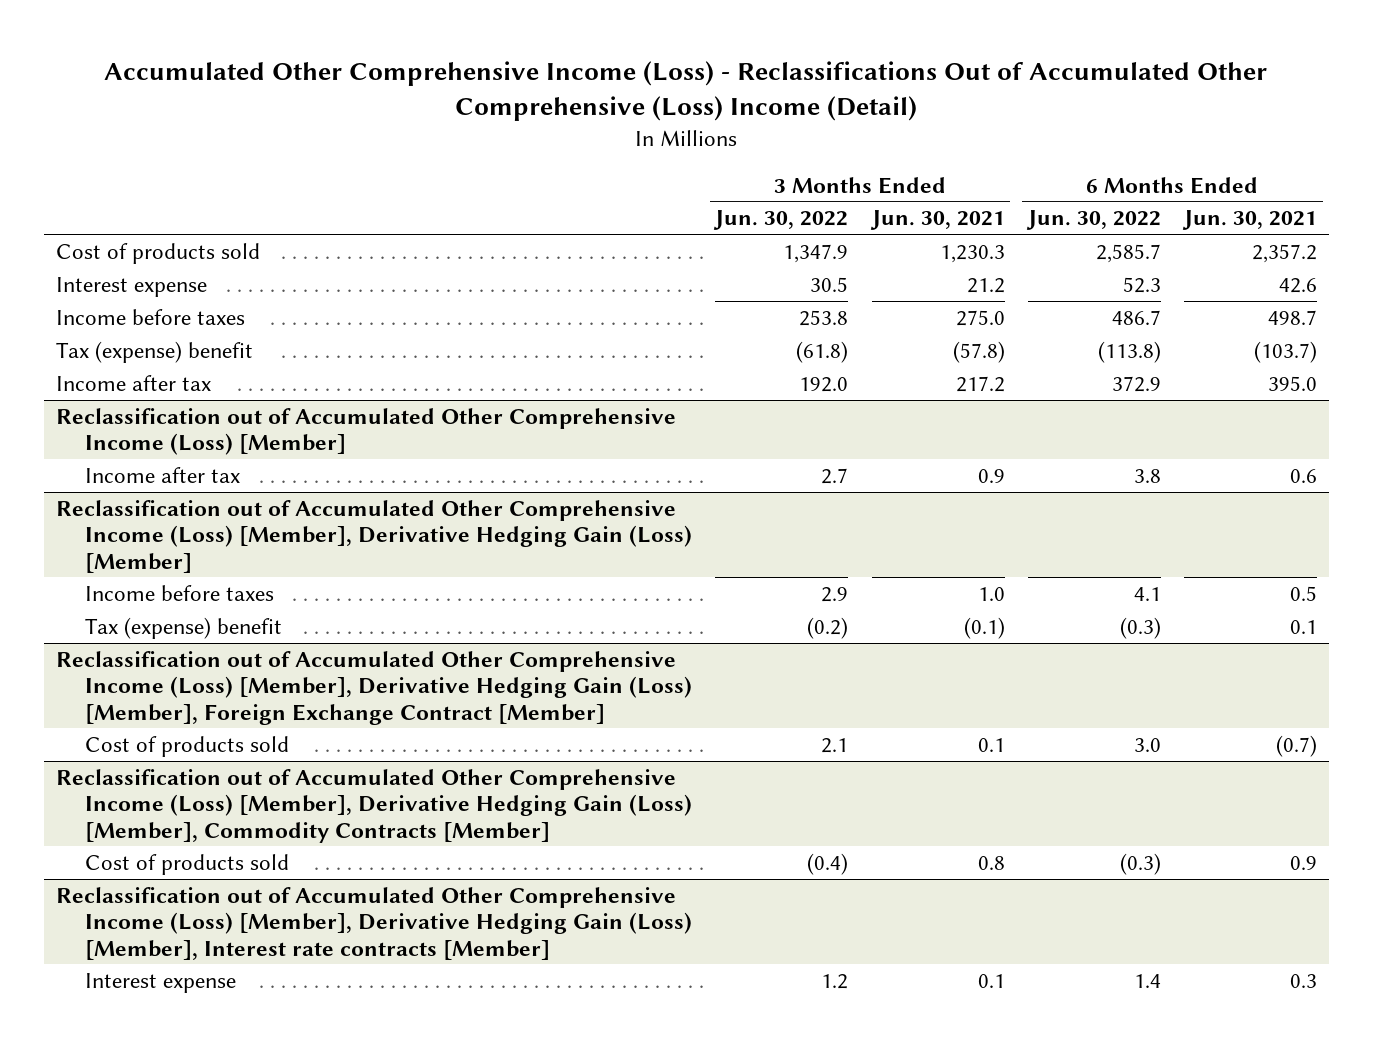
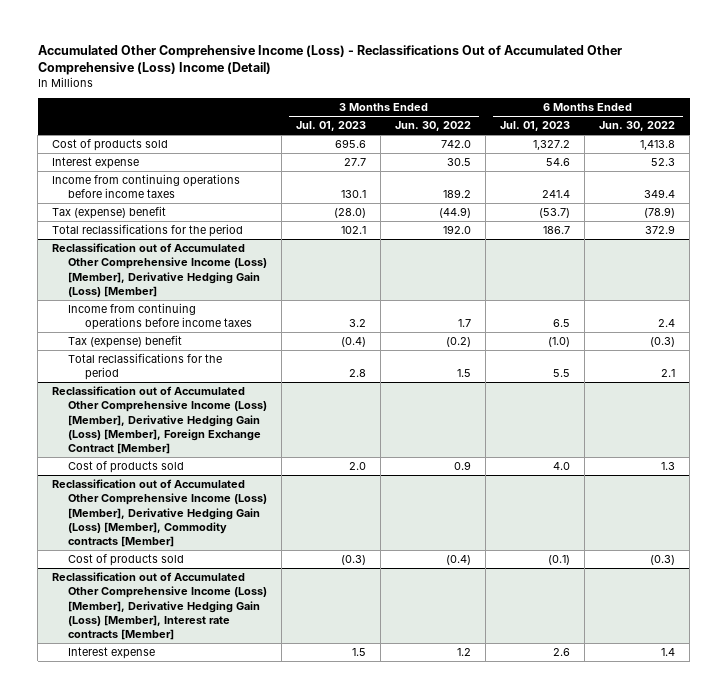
- | 3 Months Ended Jun. 30, 2022 | 3 Months Ended Jun. 30, 2021 | 6 Months Ended Jun. 30, 2022 | 6 Months Ended Jun. 30, 2021
+ | 3 Months Ended Jul. 01, 2023 | 3 Months Ended Jun. 30, 2022 | 6 Months Ended Jul. 01, 2023 | 6 Months Ended Jun. 30, 2022
- Cost of products sold | 1,347.9 | 1,230.3 | 2,585.7 | 2,357.2
+ Cost of products sold | 695.6 | 742.0 | 1,327.2 | 1,413.8
- Income before taxes | 253.8 | 275.0 | 486.7 | 498.7
- Tax (expense) benefit | (61.8) | (57.8) | (113.8) | (103.7)
- Income after tax | 192.0 | 217.2 | 372.9 | 395.0
- Reclassification out of Accumulated Other Comprehensive Income (Loss) [Member]
- Income after tax | 2.7 | 0.9 | 3.8 | 0.6
+ Income from continuing operations before income taxes | 130.1 | 189.2 | 241.4 | 349.4
+ Tax (expense) benefit | (28.0) | (44.9) | (53.7) | (78.9)
+ Total reclassifications for the period | 102.1 | 192.0 | 186.7 | 372.9
@ Reclassification out of Accumulated Other Comprehensive Income (Loss) [Member], Derivative Hedging Gain (Loss) [Member]
- Income before taxes | 2.9 | 1.0 | 4.1 | 0.5
+ Income from continuing operations before income taxes | 3.2 | 1.7 | 6.5 | 2.4
+ Total reclassifications for the period | 2.8 | 1.5 | 5.5 | 2.1
@ Reclassification out of Accumulated Other Comprehensive Income (Loss) [Member], Derivative Hedging Gain (Loss) [Member], Foreign Exchange Contract [Member]
- Cost of products sold | 2.1 | 0.1 | 3.0 | (0.7)
- Reclassification out of Accumulated Other Comprehensive Income (Loss) [Member], Derivative Hedging Gain (Loss) [Member], Commodity Contracts [Member]
@ Reclassification out of Accumulated Other Comprehensive Income (Loss) [Member], Derivative Hedging Gain (Loss) [Member], Foreign Exchange Contract [Member]
+ Cost of products sold | 2.0 | 0.9 | 4.0 | 1.3
+ Reclassification out of Accumulated Other Comprehensive Income (Loss) [Member], Derivative Hedging Gain (Loss) [Member], Commodity contracts [Member]

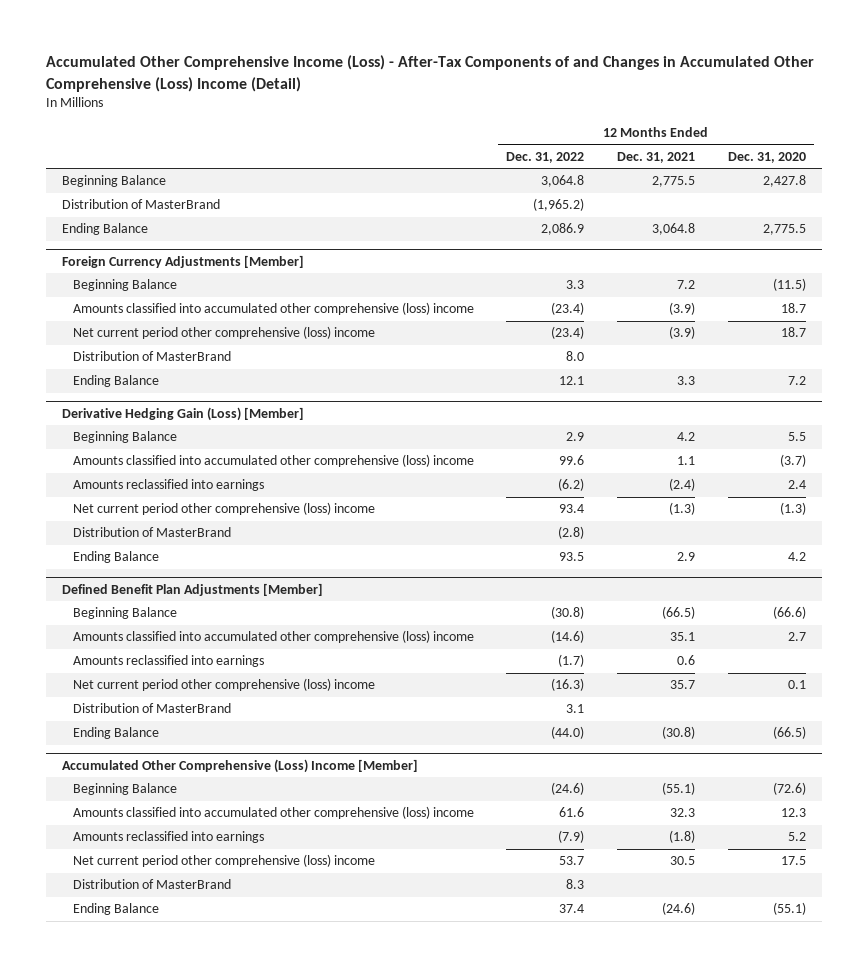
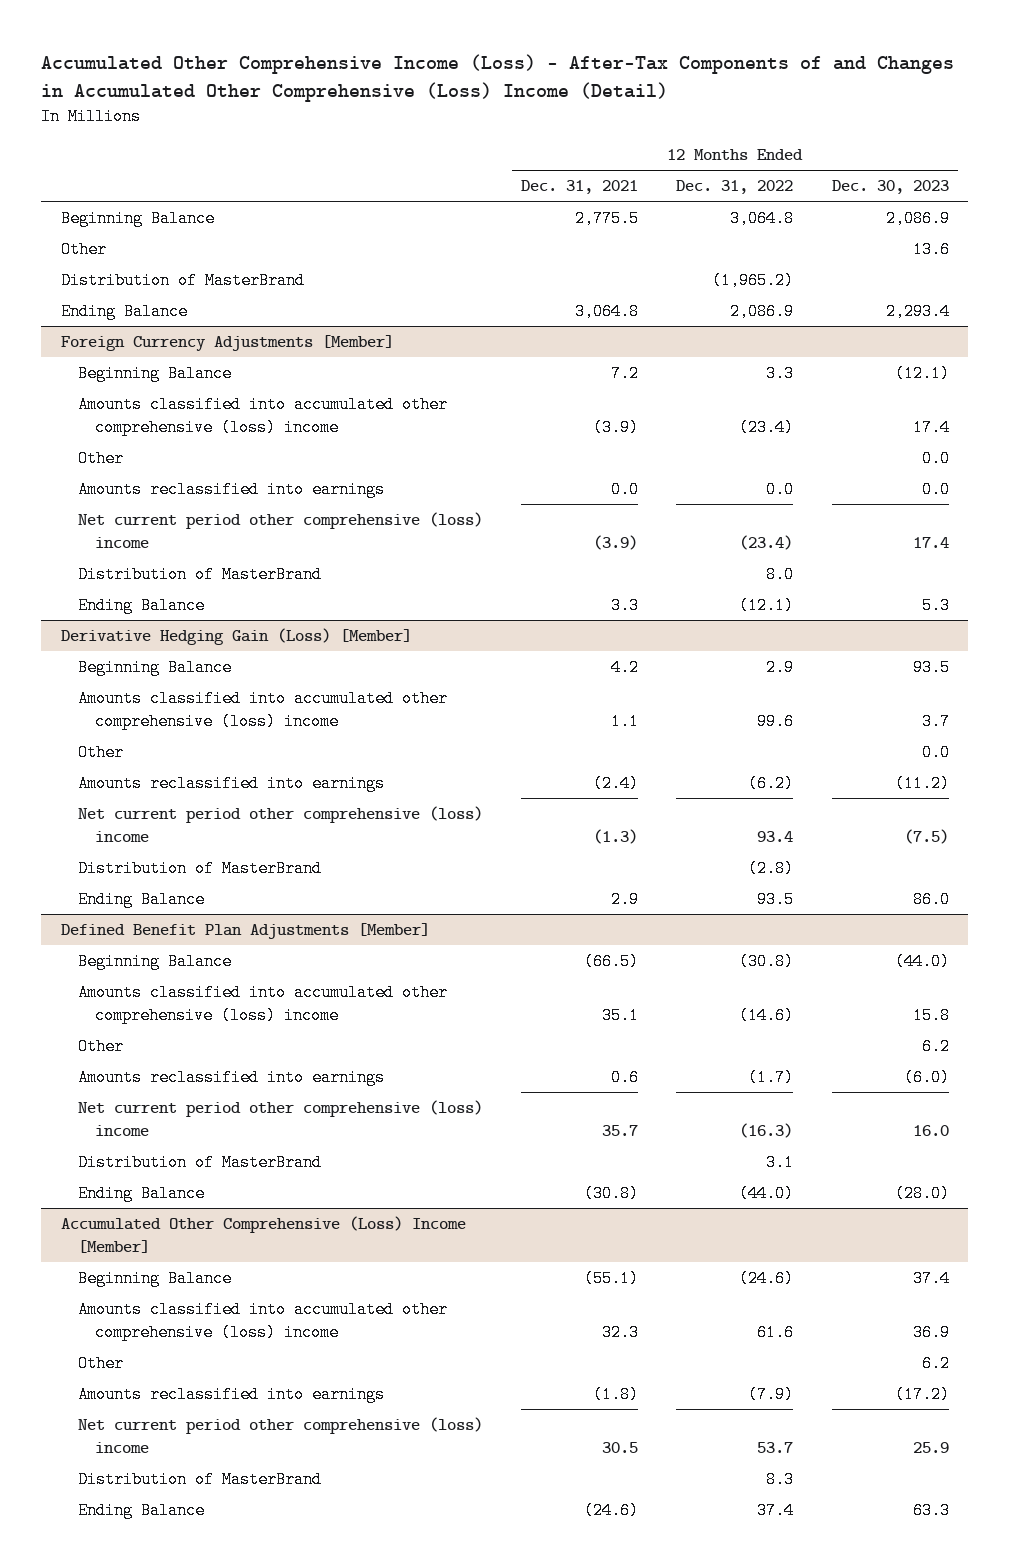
- | 12 Months Ended Dec. 31, 2022 | 12 Months Ended Dec. 31, 2021 | 12 Months Ended Dec. 31, 2020
+ | 12 Months Ended Dec. 31, 2021 | 12 Months Ended Dec. 31, 2022 | 12 Months Ended Dec. 30, 2023
+ Other | | | 13.6
@ Foreign Currency Adjustments [Member]
+ Other | | | 0.0
+ Amounts reclassified into earnings | 0.0 | 0.0 | 0.0
- Ending Balance | 12.1 | 3.3 | 7.2
+ Ending Balance | 3.3 | (12.1) | 5.3
@ Derivative Hedging Gain (Loss) [Member]
+ Other | | | 0.0
@ Defined Benefit Plan Adjustments [Member]
+ Other | | | 6.2
@ Accumulated Other Comprehensive (Loss) Income [Member]
+ Other | | | 6.2

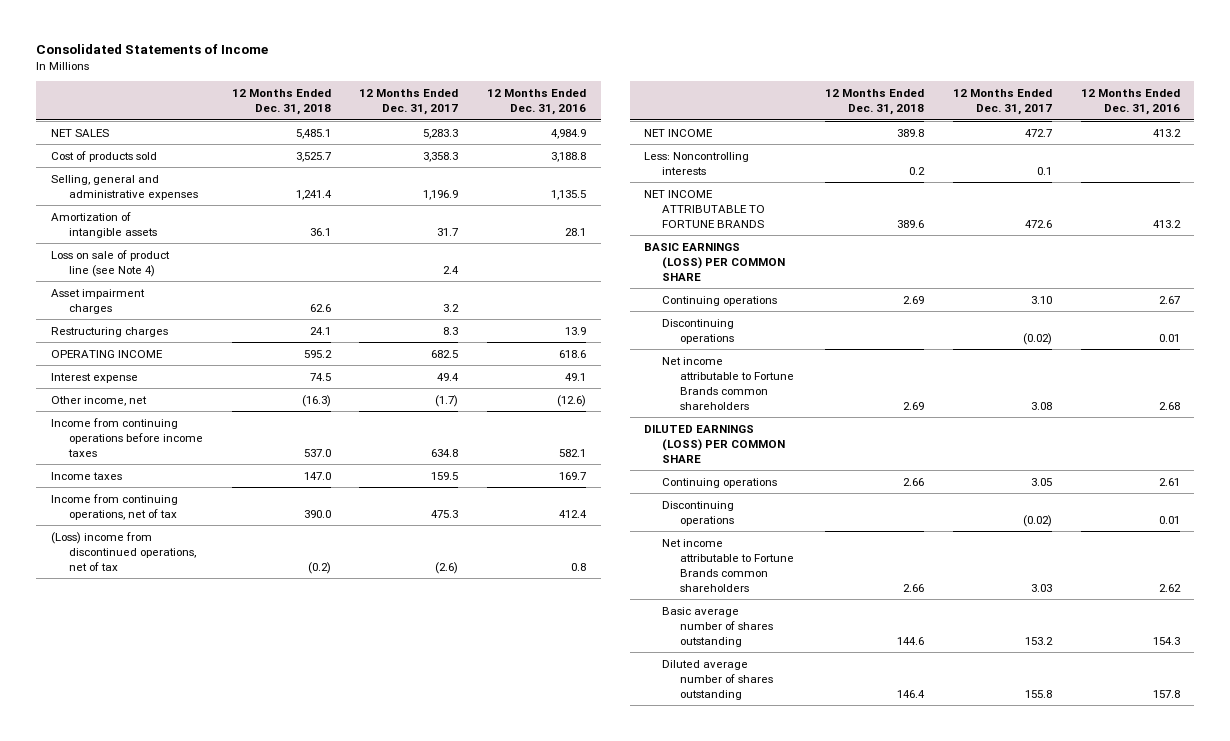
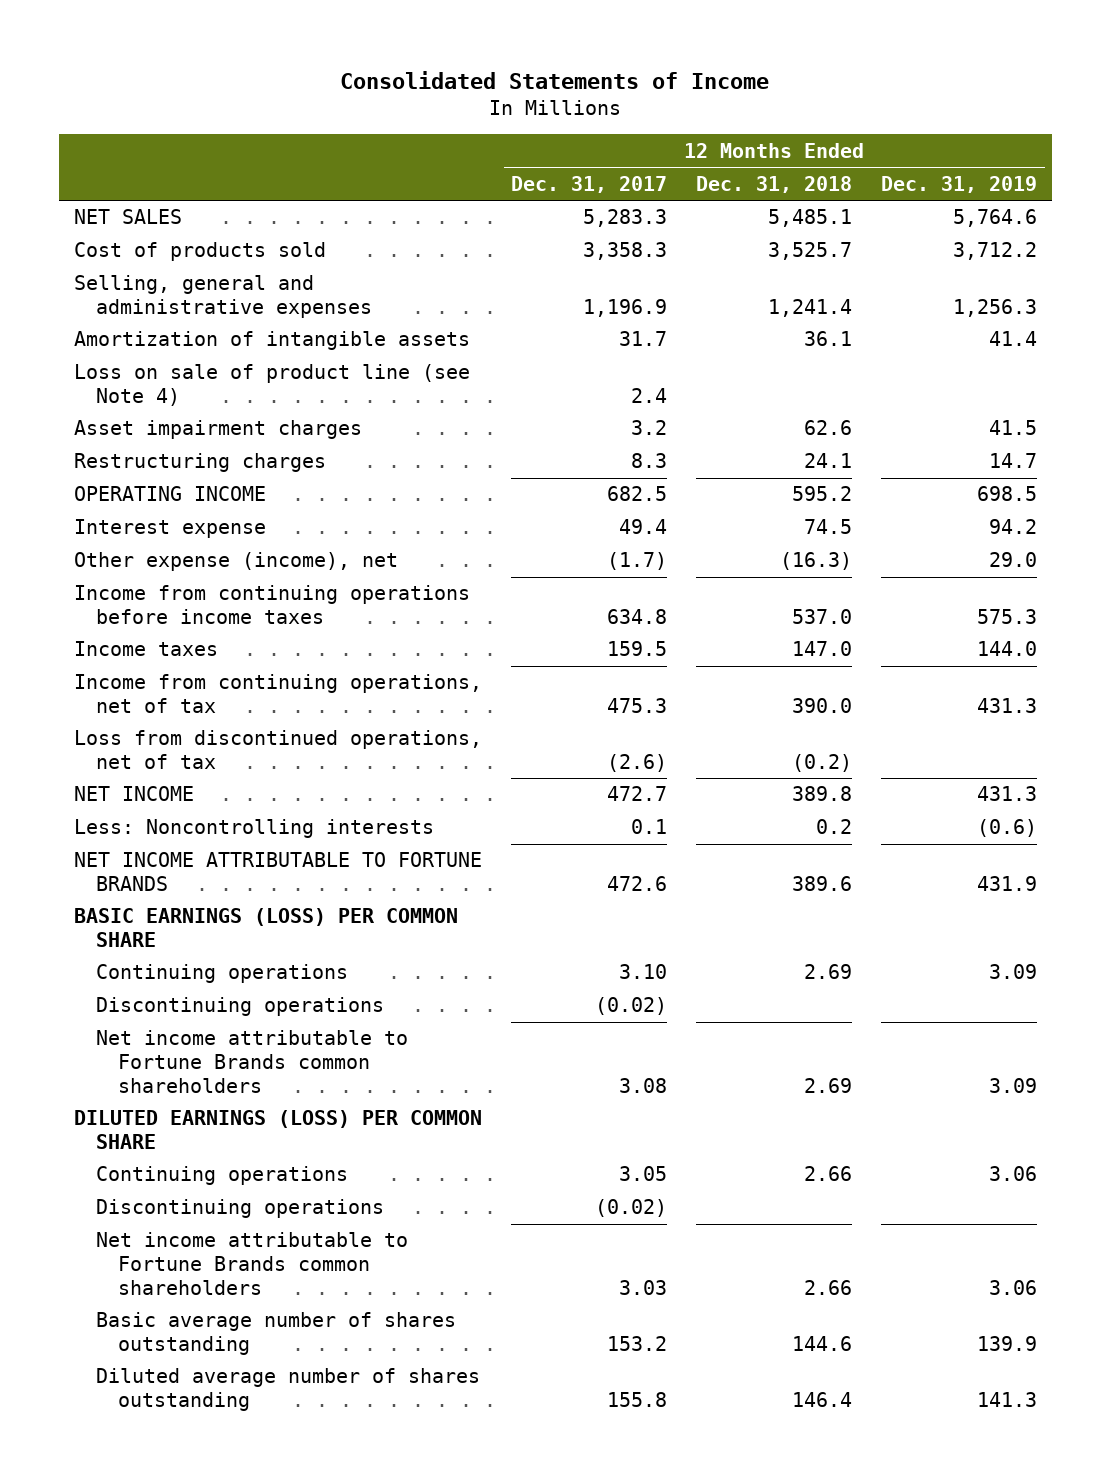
- | 12 Months Ended Dec. 31, 2018 | 12 Months Ended Dec. 31, 2017 | 12 Months Ended Dec. 31, 2016
+ | 12 Months Ended Dec. 31, 2017 | 12 Months Ended Dec. 31, 2018 | 12 Months Ended Dec. 31, 2019
- Other income, net | (16.3) | (1.7) | (12.6)
+ Other expense (income), net | (1.7) | (16.3) | 29.0
- (Loss) income from discontinued operations, net of tax | (0.2) | (2.6) | 0.8
+ Loss from discontinued operations, net of tax | (2.6) | (0.2) |

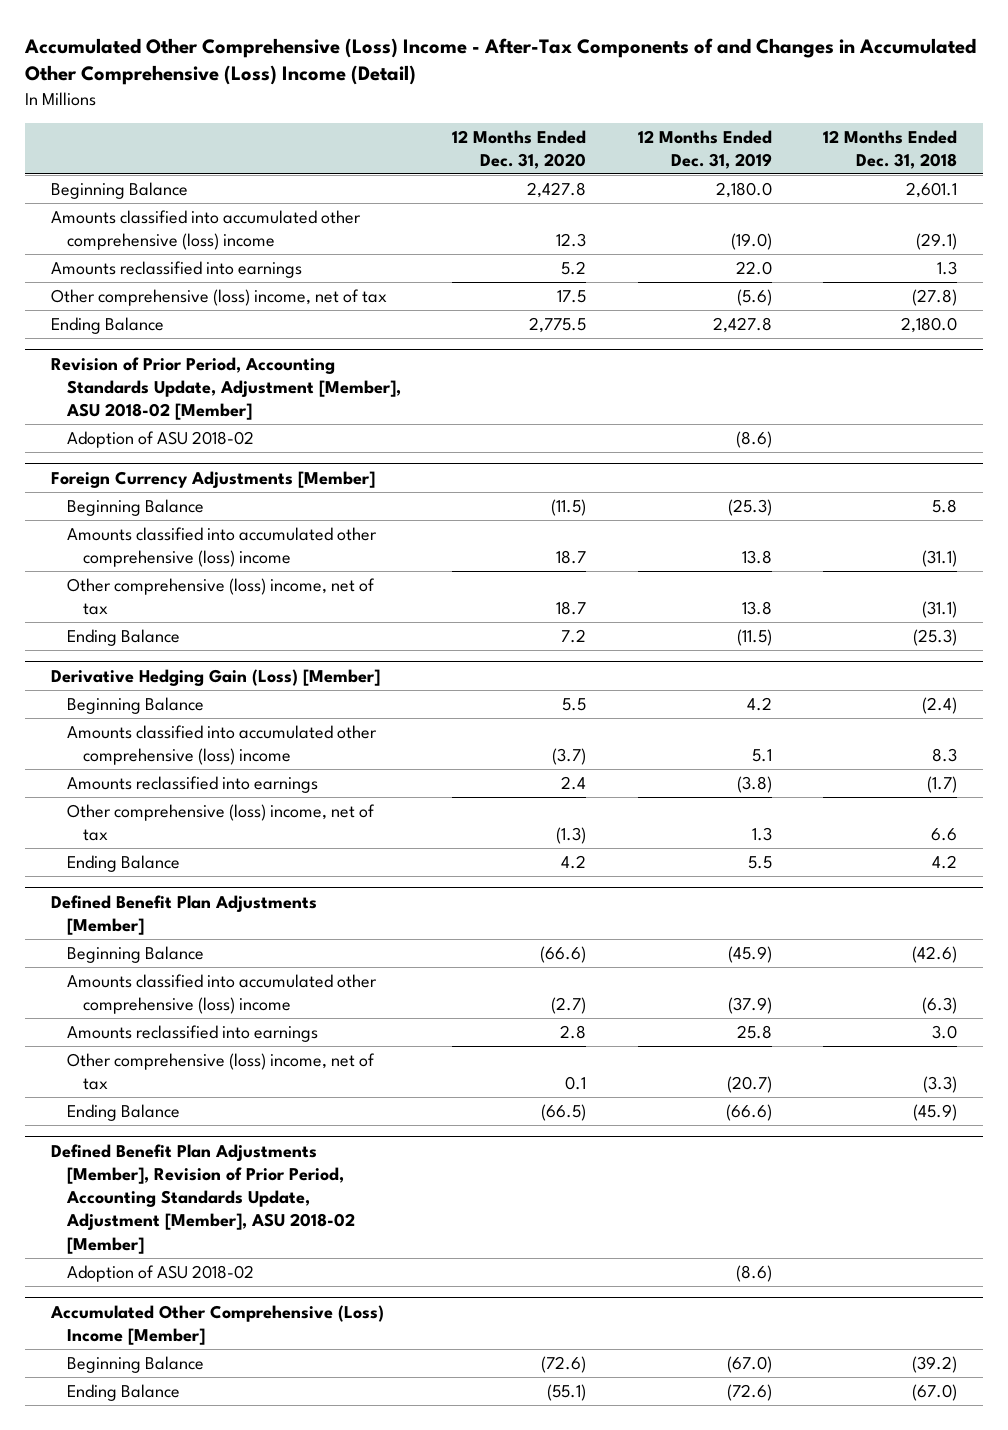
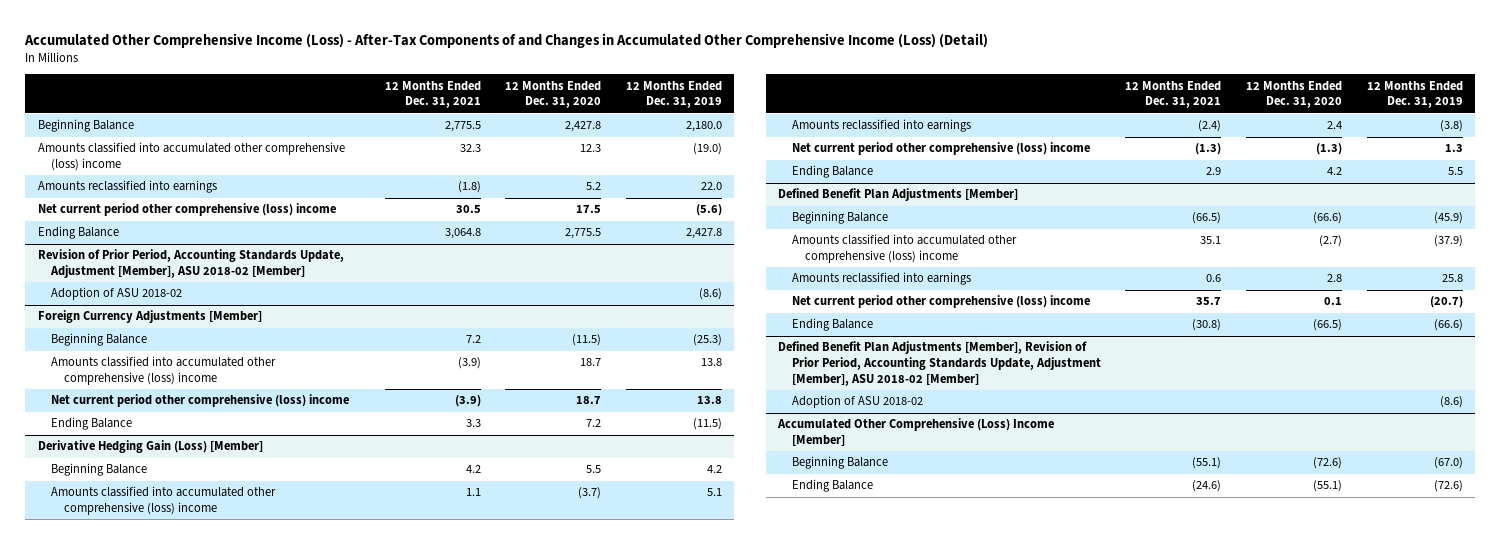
- Accumulated Other Comprehensive (Loss) Income - After-Tax Components of and Changes in Accumulated Other Comprehensive (Loss) Income (Detail)
+ Accumulated Other Comprehensive Income (Loss) - After-Tax Components of and Changes in Accumulated Other Comprehensive Income (Loss) (Detail)
- | 12 Months Ended Dec. 31, 2020 | 12 Months Ended Dec. 31, 2019 | 12 Months Ended Dec. 31, 2018
+ | 12 Months Ended Dec. 31, 2021 | 12 Months Ended Dec. 31, 2020 | 12 Months Ended Dec. 31, 2019
- Other comprehensive (loss) income, net of tax | 17.5 | (5.6) | (27.8)
+ Net current period other comprehensive (loss) income | 30.5 | 17.5 | (5.6)
@ Foreign Currency Adjustments [Member]
- Other comprehensive (loss) income, net of tax | 18.7 | 13.8 | (31.1)
+ Net current period other comprehensive (loss) income | (3.9) | 18.7 | 13.8
@ Derivative Hedging Gain (Loss) [Member]
- Other comprehensive (loss) income, net of tax | (1.3) | 1.3 | 6.6
+ Net current period other comprehensive (loss) income | (1.3) | (1.3) | 1.3
@ Defined Benefit Plan Adjustments [Member]
- Other comprehensive (loss) income, net of tax | 0.1 | (20.7) | (3.3)
+ Net current period other comprehensive (loss) income | 35.7 | 0.1 | (20.7)

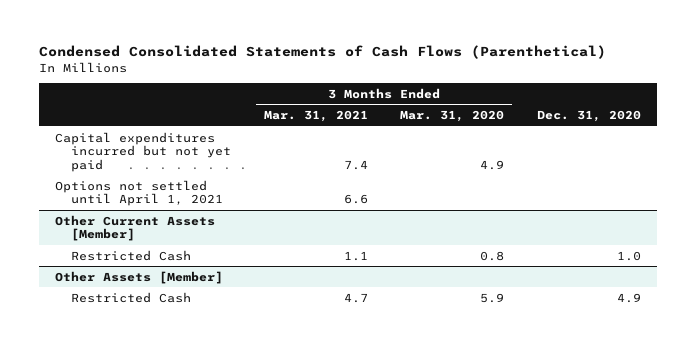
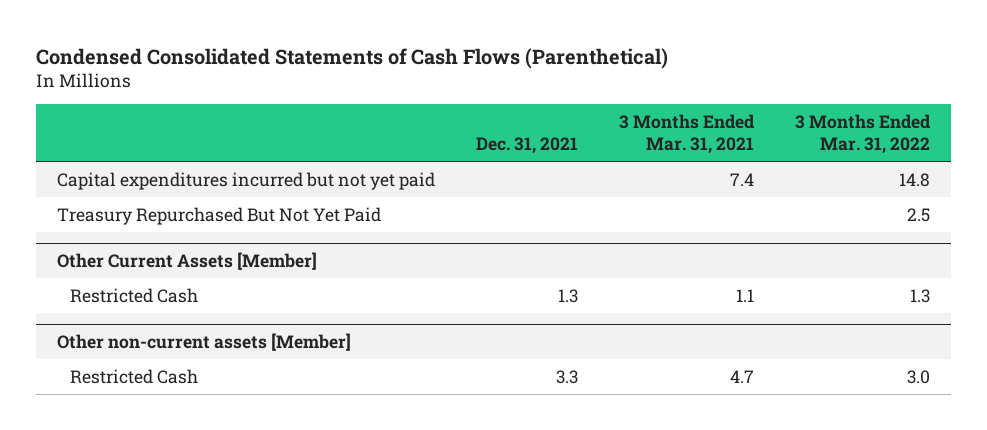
- | 3 Months Ended Mar. 31, 2021 | 3 Months Ended Mar. 31, 2020 | Dec. 31, 2020
+ | Dec. 31, 2021 | 3 Months Ended Mar. 31, 2021 | 3 Months Ended Mar. 31, 2022
- Options not settled until April 1, 2021 | 6.6 | |
+ Treasury Repurchased But Not Yet Paid | | | 2.5
- Other Assets [Member]
+ Other non-current assets [Member]

